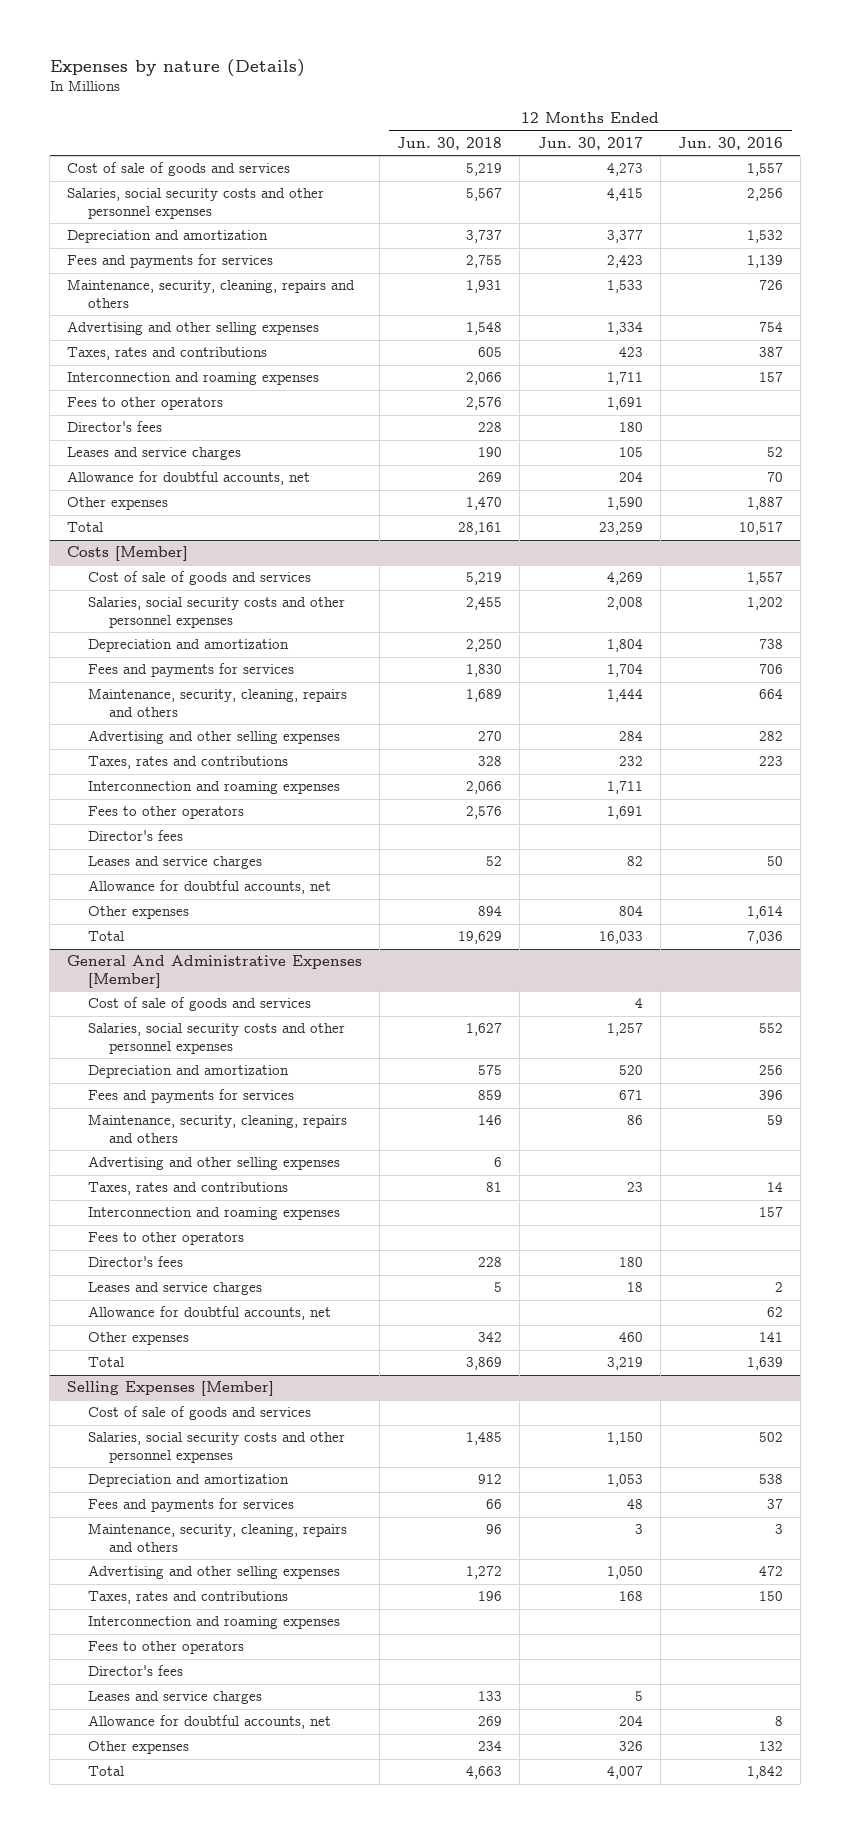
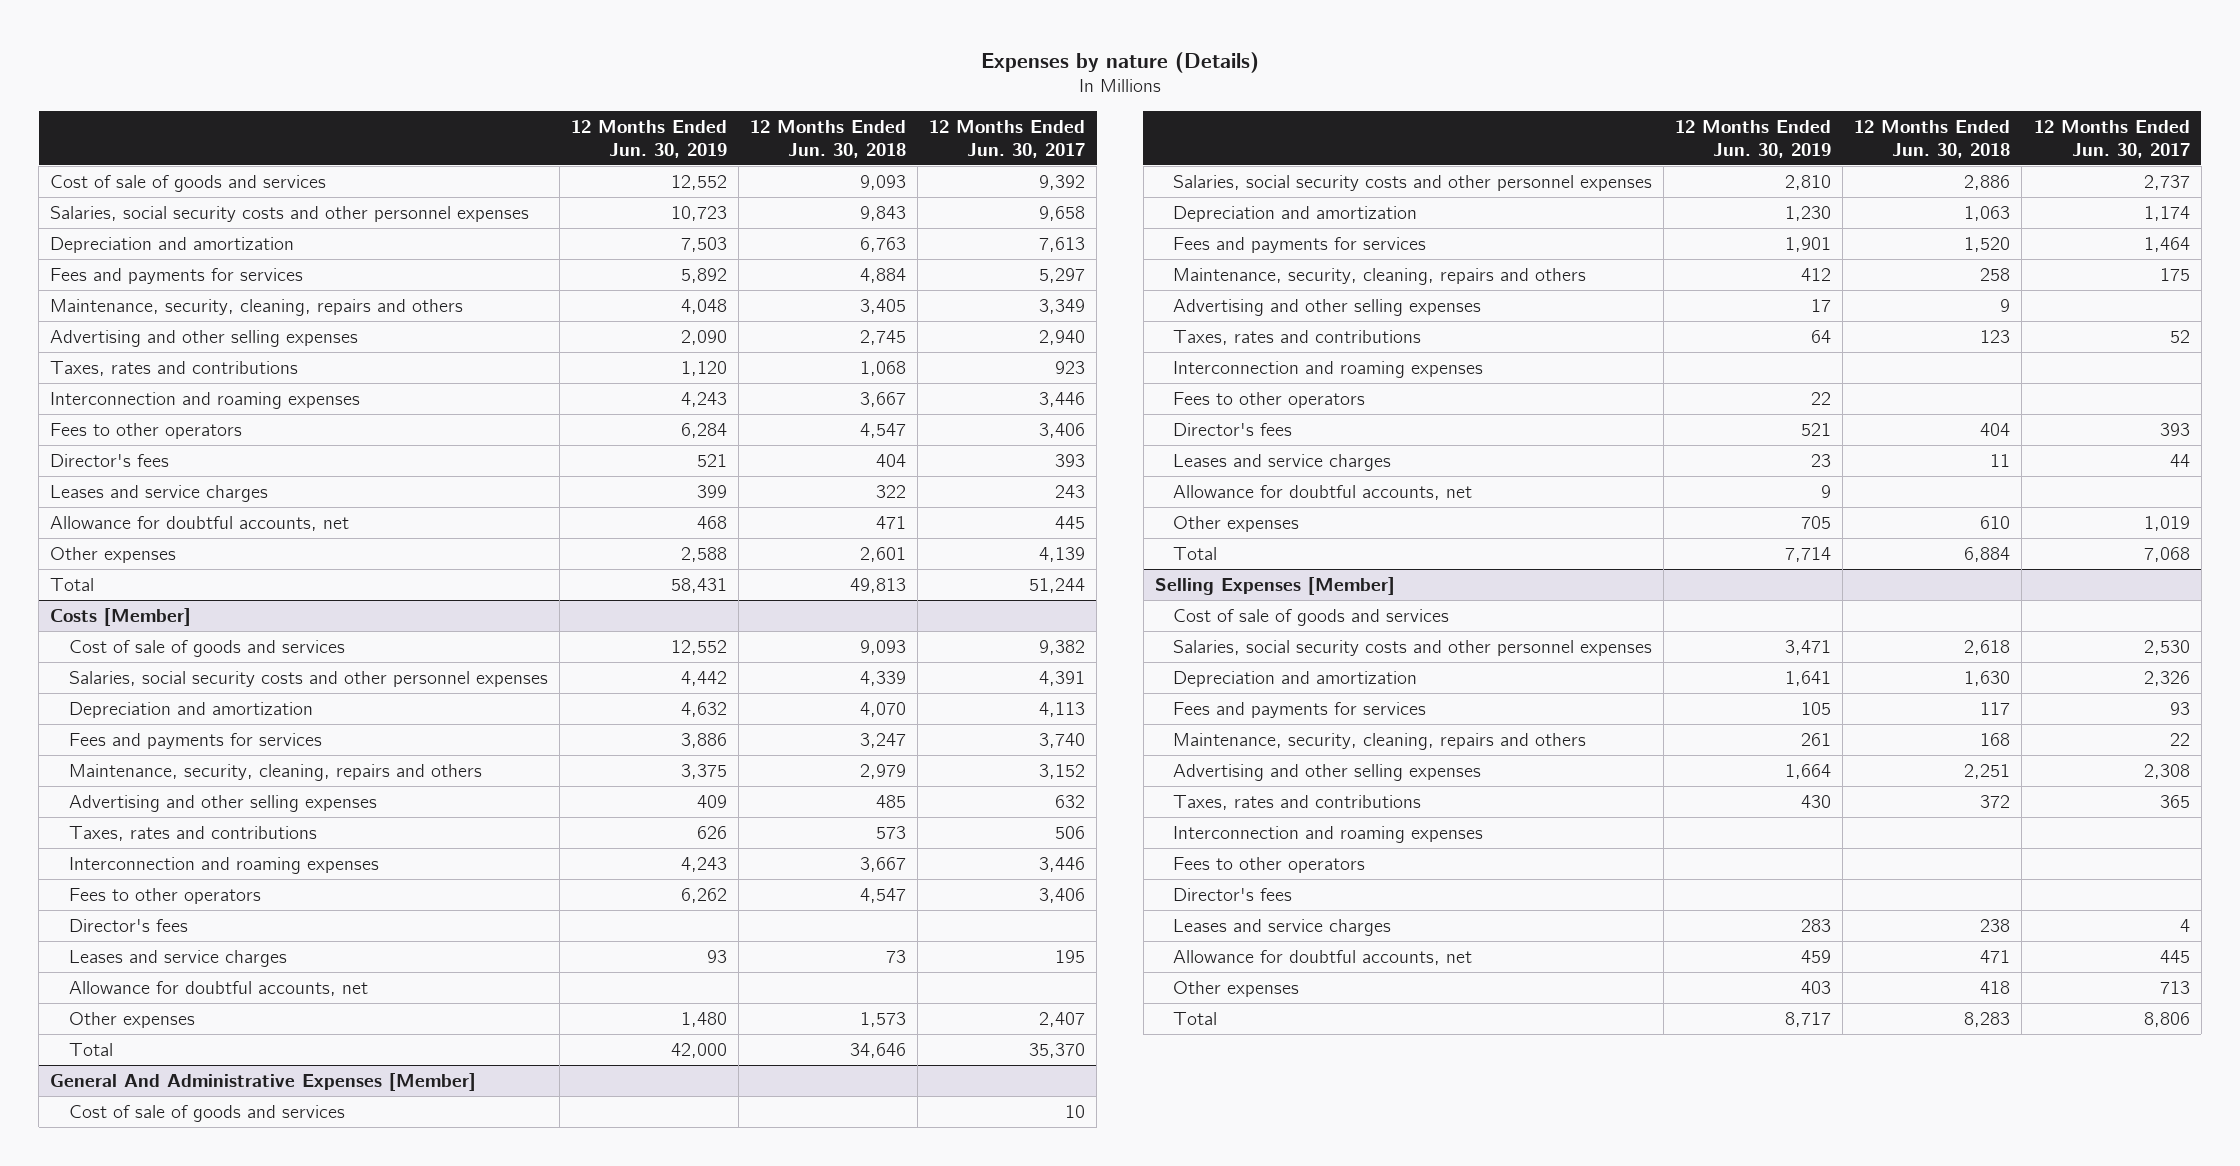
- | 12 Months Ended Jun. 30, 2018 | 12 Months Ended Jun. 30, 2017 | 12 Months Ended Jun. 30, 2016
+ | 12 Months Ended Jun. 30, 2019 | 12 Months Ended Jun. 30, 2018 | 12 Months Ended Jun. 30, 2017
- Cost of sale of goods and services | 5,219 | 4,273 | 1,557
- Salaries, social security costs and other personnel expenses | 5,567 | 4,415 | 2,256
- Depreciation and amortization | 3,737 | 3,377 | 1,532
- Fees and payments for services | 2,755 | 2,423 | 1,139
- Maintenance, security, cleaning, repairs and others | 1,931 | 1,533 | 726
- Advertising and other selling expenses | 1,548 | 1,334 | 754
- Taxes, rates and contributions | 605 | 423 | 387
- Interconnection and roaming expenses | 2,066 | 1,711 | 157
- Fees to other operators | 2,576 | 1,691 |
- Director's fees | 228 | 180 |
- Leases and service charges | 190 | 105 | 52
- Allowance for doubtful accounts, net | 269 | 204 | 70
- Other expenses | 1,470 | 1,590 | 1,887
- Total | 28,161 | 23,259 | 10,517
+ Cost of sale of goods and services | 12,552 | 9,093 | 9,392
+ Salaries, social security costs and other personnel expenses | 10,723 | 9,843 | 9,658
+ Depreciation and amortization | 7,503 | 6,763 | 7,613
+ Fees and payments for services | 5,892 | 4,884 | 5,297
+ Maintenance, security, cleaning, repairs and others | 4,048 | 3,405 | 3,349
+ Advertising and other selling expenses | 2,090 | 2,745 | 2,940
+ Taxes, rates and contributions | 1,120 | 1,068 | 923
+ Interconnection and roaming expenses | 4,243 | 3,667 | 3,446
+ Fees to other operators | 6,284 | 4,547 | 3,406
+ Director's fees | 521 | 404 | 393
+ Leases and service charges | 399 | 322 | 243
+ Allowance for doubtful accounts, net | 468 | 471 | 445
+ Other expenses | 2,588 | 2,601 | 4,139
+ Total | 58,431 | 49,813 | 51,244
@ Costs [Member]
- Cost of sale of goods and services | 5,219 | 4,269 | 1,557
- Salaries, social security costs and other personnel expenses | 2,455 | 2,008 | 1,202
- Depreciation and amortization | 2,250 | 1,804 | 738
- Fees and payments for services | 1,830 | 1,704 | 706
- Maintenance, security, cleaning, repairs and others | 1,689 | 1,444 | 664
- Advertising and other selling expenses | 270 | 284 | 282
- Taxes, rates and contributions | 328 | 232 | 223
- Interconnection and roaming expenses | 2,066 | 1,711 |
- Fees to other operators | 2,576 | 1,691 |
+ Cost of sale of goods and services | 12,552 | 9,093 | 9,382
+ Salaries, social security costs and other personnel expenses | 4,442 | 4,339 | 4,391
+ Depreciation and amortization | 4,632 | 4,070 | 4,113
+ Fees and payments for services | 3,886 | 3,247 | 3,740
+ Maintenance, security, cleaning, repairs and others | 3,375 | 2,979 | 3,152
+ Advertising and other selling expenses | 409 | 485 | 632
+ Taxes, rates and contributions | 626 | 573 | 506
+ Interconnection and roaming expenses | 4,243 | 3,667 | 3,446
+ Fees to other operators | 6,262 | 4,547 | 3,406
- Leases and service charges | 52 | 82 | 50
+ Leases and service charges | 93 | 73 | 195
- Other expenses | 894 | 804 | 1,614
- Total | 19,629 | 16,033 | 7,036
+ Other expenses | 1,480 | 1,573 | 2,407
+ Total | 42,000 | 34,646 | 35,370
@ General And Administrative Expenses [Member]
- Cost of sale of goods and services | | 4 |
- Salaries, social security costs and other personnel expenses | 1,627 | 1,257 | 552
- Depreciation and amortization | 575 | 520 | 256
- Fees and payments for services | 859 | 671 | 396
- Maintenance, security, cleaning, repairs and others | 146 | 86 | 59
- Advertising and other selling expenses | 6 | |
- Taxes, rates and contributions | 81 | 23 | 14
+ Cost of sale of goods and services | | | 10
+ Salaries, social security costs and other personnel expenses | 2,810 | 2,886 | 2,737
+ Depreciation and amortization | 1,230 | 1,063 | 1,174
+ Fees and payments for services | 1,901 | 1,520 | 1,464
+ Maintenance, security, cleaning, repairs and others | 412 | 258 | 175
+ Advertising and other selling expenses | 17 | 9 |
+ Taxes, rates and contributions | 64 | 123 | 52
- Director's fees | 228 | 180 |
- Leases and service charges | 5 | 18 | 2
+ Director's fees | 521 | 404 | 393
+ Leases and service charges | 23 | 11 | 44
- Other expenses | 342 | 460 | 141
- Total | 3,869 | 3,219 | 1,639
+ Other expenses | 705 | 610 | 1,019
+ Total | 7,714 | 6,884 | 7,068
@ Selling Expenses [Member]
- Salaries, social security costs and other personnel expenses | 1,485 | 1,150 | 502
- Depreciation and amortization | 912 | 1,053 | 538
- Fees and payments for services | 66 | 48 | 37
- Maintenance, security, cleaning, repairs and others | 96 | 3 | 3
- Advertising and other selling expenses | 1,272 | 1,050 | 472
- Taxes, rates and contributions | 196 | 168 | 150
+ Salaries, social security costs and other personnel expenses | 3,471 | 2,618 | 2,530
+ Depreciation and amortization | 1,641 | 1,630 | 2,326
+ Fees and payments for services | 105 | 117 | 93
+ Maintenance, security, cleaning, repairs and others | 261 | 168 | 22
+ Advertising and other selling expenses | 1,664 | 2,251 | 2,308
+ Taxes, rates and contributions | 430 | 372 | 365
- Leases and service charges | 133 | 5 |
- Allowance for doubtful accounts, net | 269 | 204 | 8
- Other expenses | 234 | 326 | 132
- Total | 4,663 | 4,007 | 1,842
+ Leases and service charges | 283 | 238 | 4
+ Allowance for doubtful accounts, net | 459 | 471 | 445
+ Other expenses | 403 | 418 | 713
+ Total | 8,717 | 8,283 | 8,806

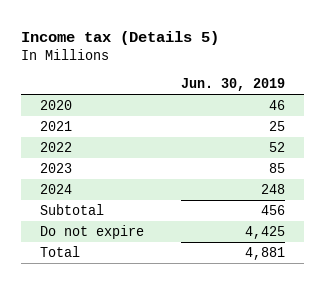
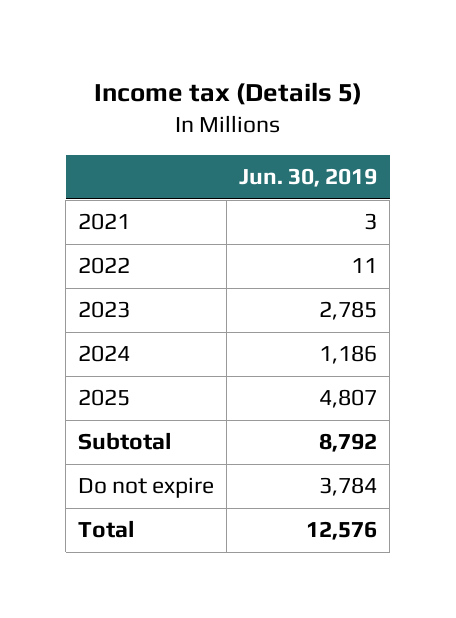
- 2020 | 46
- 2021 | 25
- 2022 | 52
- 2023 | 85
- 2024 | 248
- Subtotal | 456
- Do not expire | 4,425
- Total | 4,881
+ 2021 | 3
+ 2022 | 11
+ 2023 | 2,785
+ 2024 | 1,186
+ 2025 | 4,807
+ Subtotal | 8,792
+ Do not expire | 3,784
+ Total | 12,576

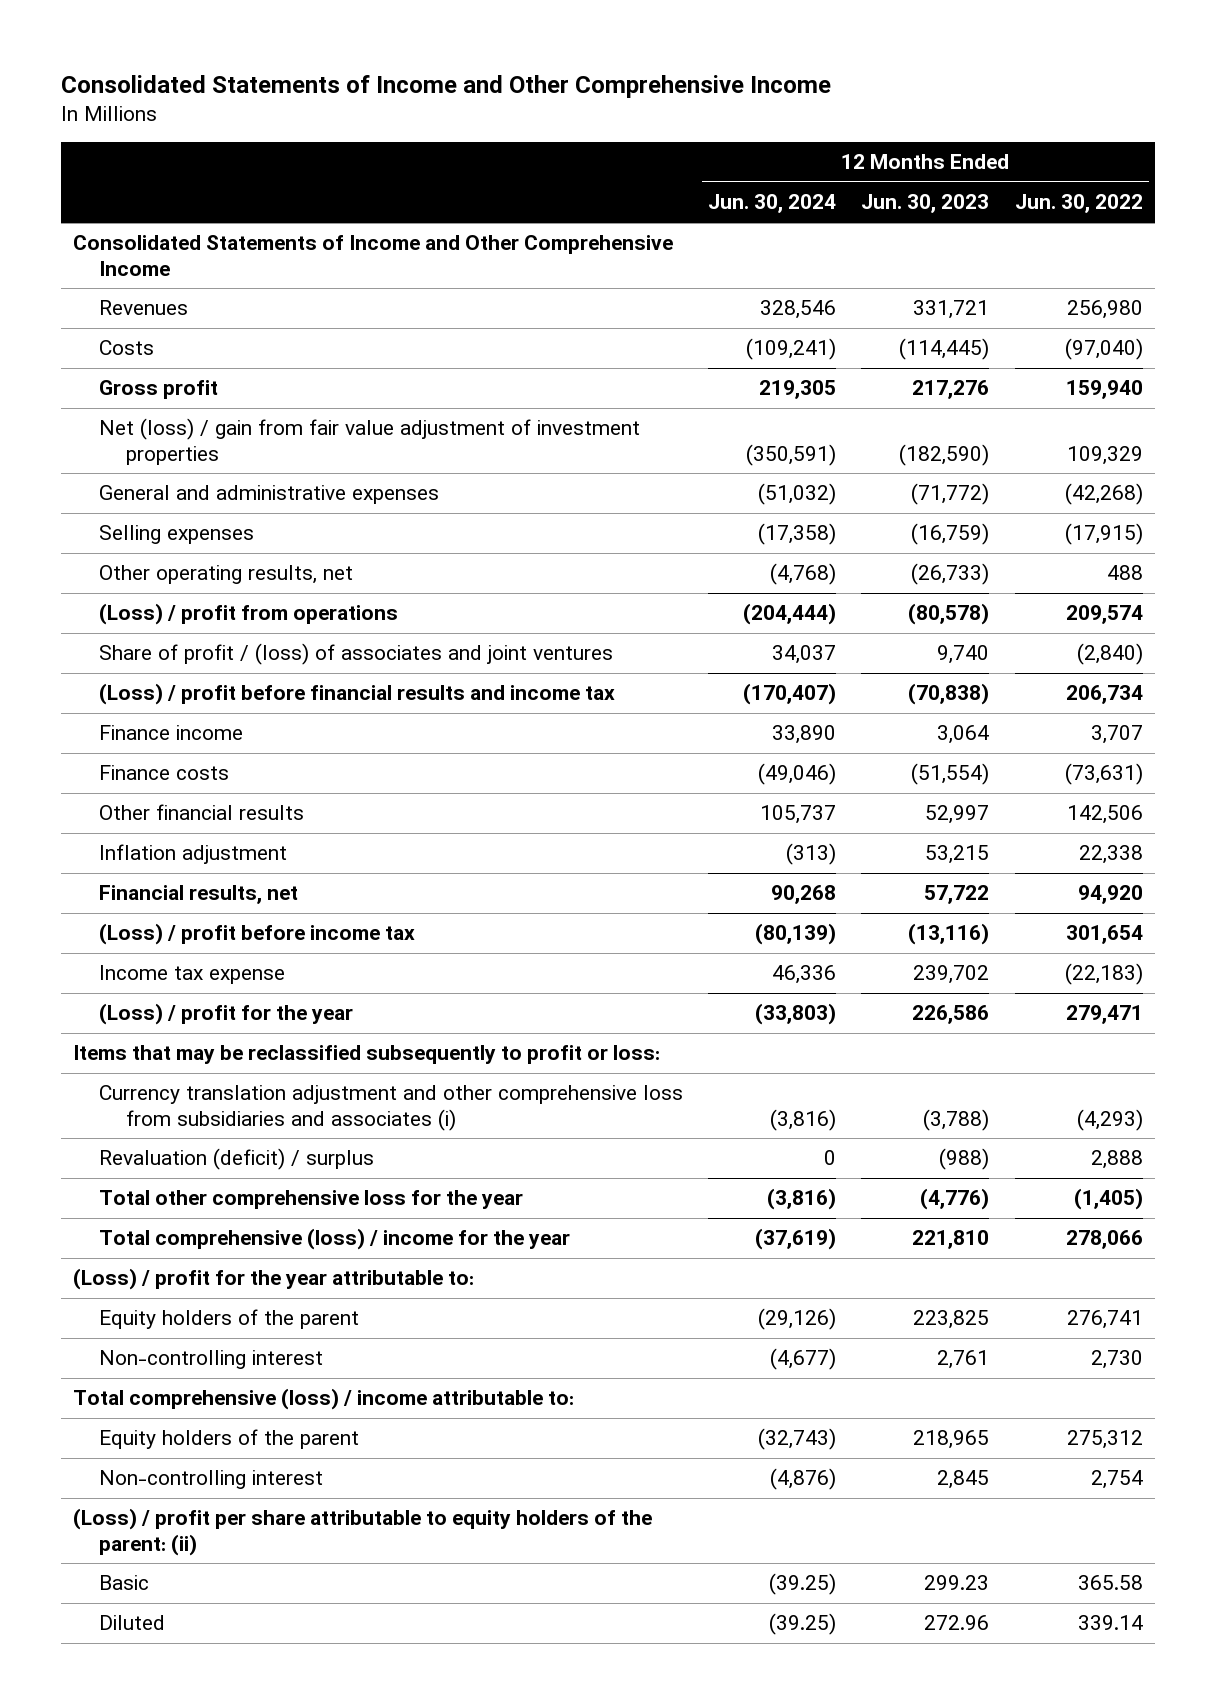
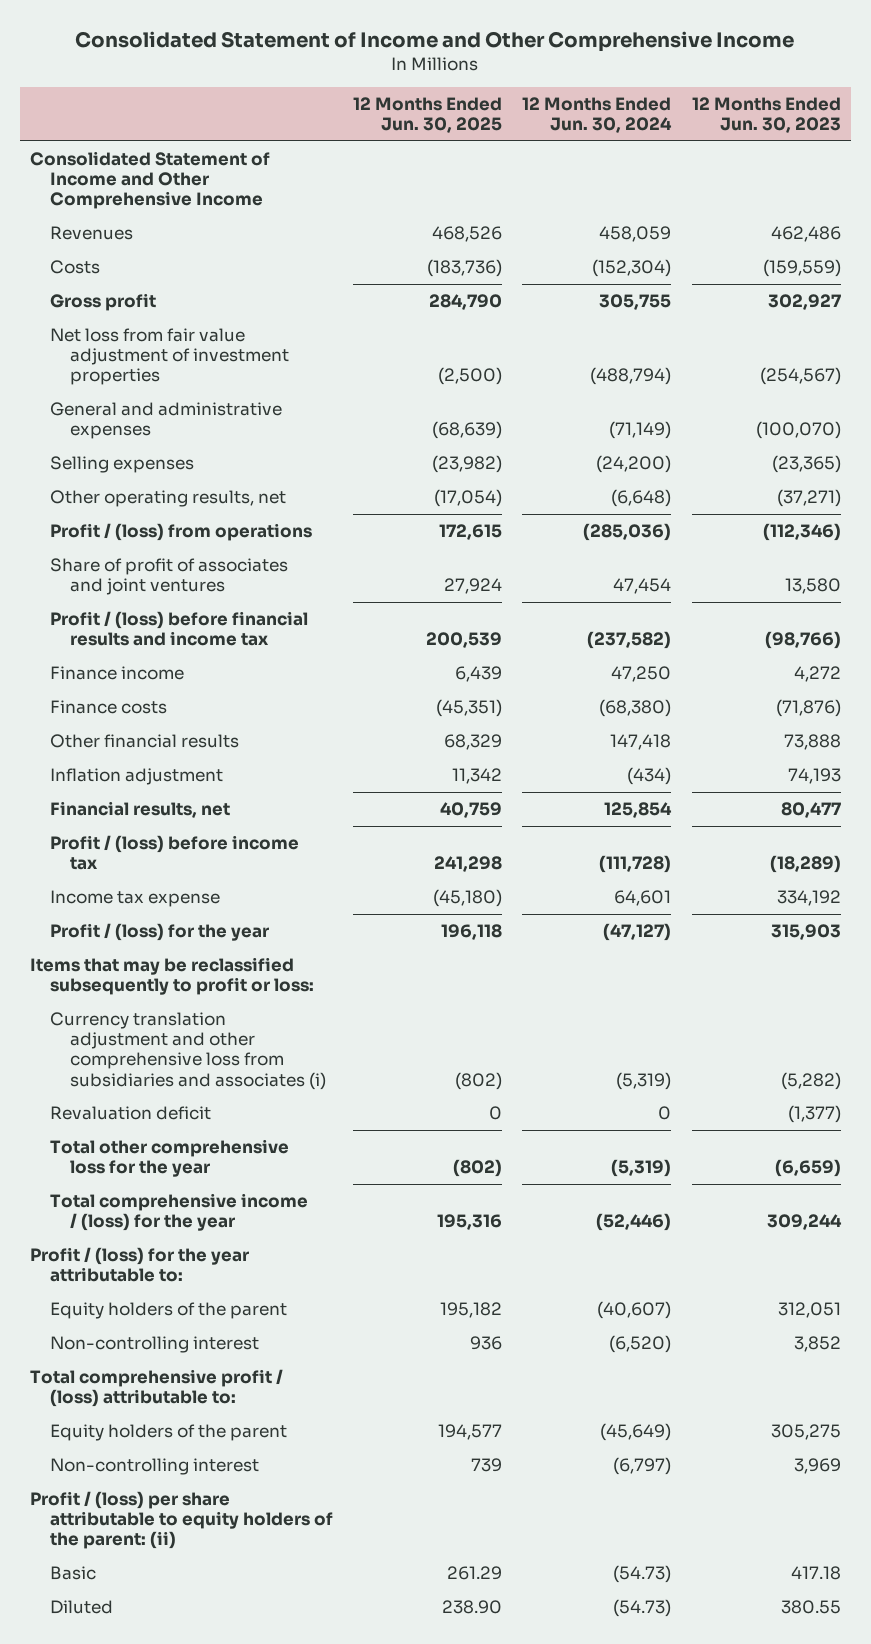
- Consolidated Statements of Income and Other Comprehensive Income
+ Consolidated Statement of Income and Other Comprehensive Income
- | 12 Months Ended Jun. 30, 2024 | 12 Months Ended Jun. 30, 2023 | 12 Months Ended Jun. 30, 2022
+ | 12 Months Ended Jun. 30, 2025 | 12 Months Ended Jun. 30, 2024 | 12 Months Ended Jun. 30, 2023
- Consolidated Statements of Income and Other Comprehensive Income
- Revenues | 328,546 | 331,721 | 256,980
- Costs | (109,241) | (114,445) | (97,040)
- Gross profit | 219,305 | 217,276 | 159,940
- Net (loss) / gain from fair value adjustment of investment properties | (350,591) | (182,590) | 109,329
- General and administrative expenses | (51,032) | (71,772) | (42,268)
- Selling expenses | (17,358) | (16,759) | (17,915)
- Other operating results, net | (4,768) | (26,733) | 488
- (Loss) / profit from operations | (204,444) | (80,578) | 209,574
- Share of profit / (loss) of associates and joint ventures | 34,037 | 9,740 | (2,840)
- (Loss) / profit before financial results and income tax | (170,407) | (70,838) | 206,734
- Finance income | 33,890 | 3,064 | 3,707
- Finance costs | (49,046) | (51,554) | (73,631)
- Other financial results | 105,737 | 52,997 | 142,506
- Inflation adjustment | (313) | 53,215 | 22,338
- Financial results, net | 90,268 | 57,722 | 94,920
- (Loss) / profit before income tax | (80,139) | (13,116) | 301,654
- Income tax expense | 46,336 | 239,702 | (22,183)
- (Loss) / profit for the year | (33,803) | 226,586 | 279,471
+ Consolidated Statement of Income and Other Comprehensive Income
+ Revenues | 468,526 | 458,059 | 462,486
+ Costs | (183,736) | (152,304) | (159,559)
+ Gross profit | 284,790 | 305,755 | 302,927
+ Net loss from fair value adjustment of investment properties | (2,500) | (488,794) | (254,567)
+ General and administrative expenses | (68,639) | (71,149) | (100,070)
+ Selling expenses | (23,982) | (24,200) | (23,365)
+ Other operating results, net | (17,054) | (6,648) | (37,271)
+ Profit / (loss) from operations | 172,615 | (285,036) | (112,346)
+ Share of profit of associates and joint ventures | 27,924 | 47,454 | 13,580
+ Profit / (loss) before financial results and income tax | 200,539 | (237,582) | (98,766)
+ Finance income | 6,439 | 47,250 | 4,272
+ Finance costs | (45,351) | (68,380) | (71,876)
+ Other financial results | 68,329 | 147,418 | 73,888
+ Inflation adjustment | 11,342 | (434) | 74,193
+ Financial results, net | 40,759 | 125,854 | 80,477
+ Profit / (loss) before income tax | 241,298 | (111,728) | (18,289)
+ Income tax expense | (45,180) | 64,601 | 334,192
+ Profit / (loss) for the year | 196,118 | (47,127) | 315,903
- Currency translation adjustment and other comprehensive loss from subsidiaries and associates (i) | (3,816) | (3,788) | (4,293)
- Revaluation (deficit) / surplus | 0 | (988) | 2,888
- Total other comprehensive loss for the year | (3,816) | (4,776) | (1,405)
- Total comprehensive (loss) / income for the year | (37,619) | 221,810 | 278,066
- (Loss) / profit for the year attributable to:
- Equity holders of the parent | (29,126) | 223,825 | 276,741
- Non-controlling interest | (4,677) | 2,761 | 2,730
- Total comprehensive (loss) / income attributable to:
- Equity holders of the parent | (32,743) | 218,965 | 275,312
- Non-controlling interest | (4,876) | 2,845 | 2,754
- (Loss) / profit per share attributable to equity holders of the parent: (ii)
- Basic | (39.25) | 299.23 | 365.58
- Diluted | (39.25) | 272.96 | 339.14
+ Currency translation adjustment and other comprehensive loss from subsidiaries and associates (i) | (802) | (5,319) | (5,282)
+ Revaluation deficit | 0 | 0 | (1,377)
+ Total other comprehensive loss for the year | (802) | (5,319) | (6,659)
+ Total comprehensive income / (loss) for the year | 195,316 | (52,446) | 309,244
+ Profit / (loss) for the year attributable to:
+ Equity holders of the parent | 195,182 | (40,607) | 312,051
+ Non-controlling interest | 936 | (6,520) | 3,852
+ Total comprehensive profit / (loss) attributable to:
+ Equity holders of the parent | 194,577 | (45,649) | 305,275
+ Non-controlling interest | 739 | (6,797) | 3,969
+ Profit / (loss) per share attributable to equity holders of the parent: (ii)
+ Basic | 261.29 | (54.73) | 417.18
+ Diluted | 238.90 | (54.73) | 380.55

